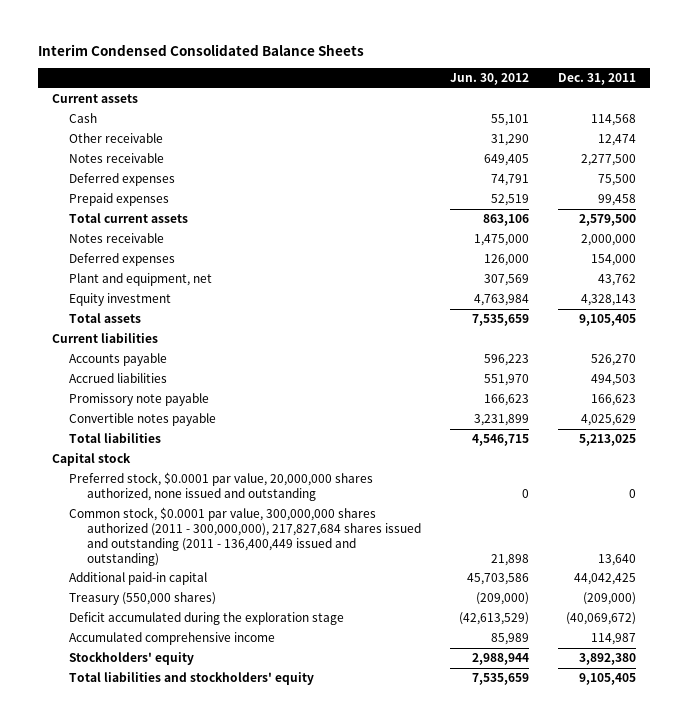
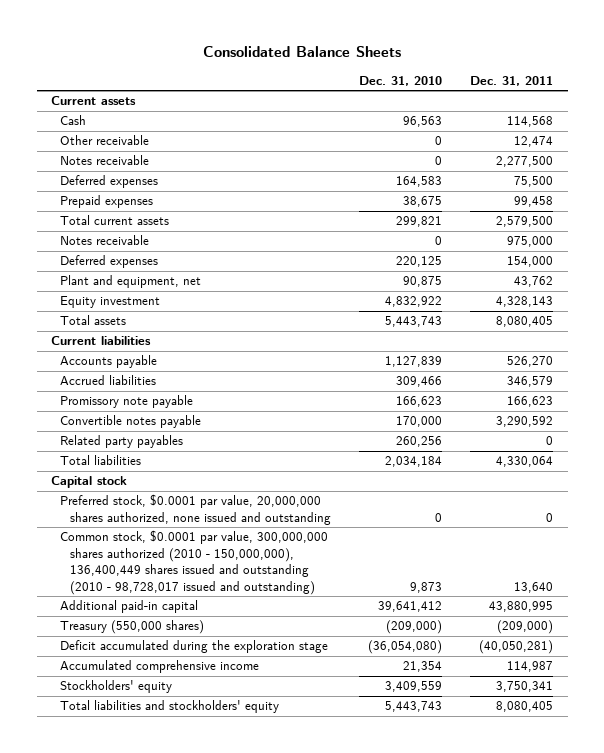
- Interim Condensed Consolidated Balance Sheets
+ Consolidated Balance Sheets
- | Jun. 30, 2012 | Dec. 31, 2011
+ | Dec. 31, 2010 | Dec. 31, 2011
- Notes receivable | 1,475,000 | 2,000,000
+ Notes receivable | 0 | 975,000
- Total assets | 7,535,659 | 9,105,405
+ Total assets | 5,443,743 | 8,080,405
- Accrued liabilities | 551,970 | 494,503
+ Accrued liabilities | 309,466 | 346,579
- Convertible notes payable | 3,231,899 | 4,025,629
- Total liabilities | 4,546,715 | 5,213,025
+ Convertible notes payable | 170,000 | 3,290,592
+ Related party payables | 260,256 | 0
+ Total liabilities | 2,034,184 | 4,330,064
- Common stock, $0.0001 par value, 300,000,000 shares authorized (2011 - 300,000,000), 217,827,684 shares issued and outstanding (2011 - 136,400,449 issued and outstanding) | 21,898 | 13,640
- Additional paid-in capital | 45,703,586 | 44,042,425
+ Common stock, $0.0001 par value, 300,000,000 shares authorized (2010 - 150,000,000), 136,400,449 shares issued and outstanding (2010 - 98,728,017 issued and outstanding) | 9,873 | 13,640
+ Additional paid-in capital | 39,641,412 | 43,880,995
- Deficit accumulated during the exploration stage | (42,613,529) | (40,069,672)
+ Deficit accumulated during the exploration stage | (36,054,080) | (40,050,281)
- Stockholders' equity | 2,988,944 | 3,892,380
- Total liabilities and stockholders' equity | 7,535,659 | 9,105,405
+ Stockholders' equity | 3,409,559 | 3,750,341
+ Total liabilities and stockholders' equity | 5,443,743 | 8,080,405

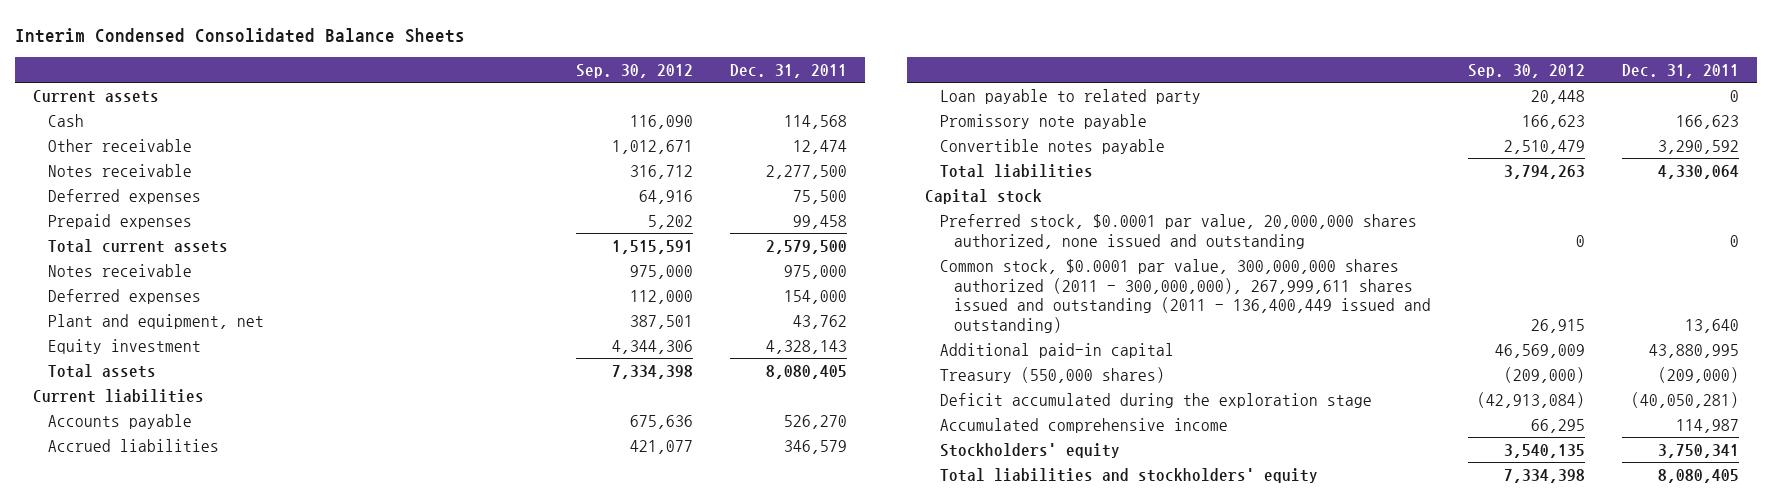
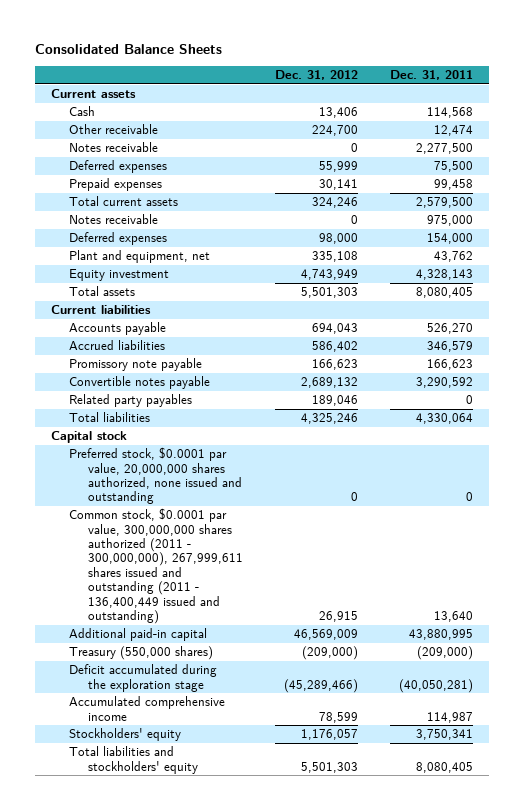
- Interim Condensed Consolidated Balance Sheets
+ Consolidated Balance Sheets
- | Sep. 30, 2012 | Dec. 31, 2011
+ | Dec. 31, 2012 | Dec. 31, 2011
- Loan payable to related party | 20,448 | 0
+ Related party payables | 189,046 | 0

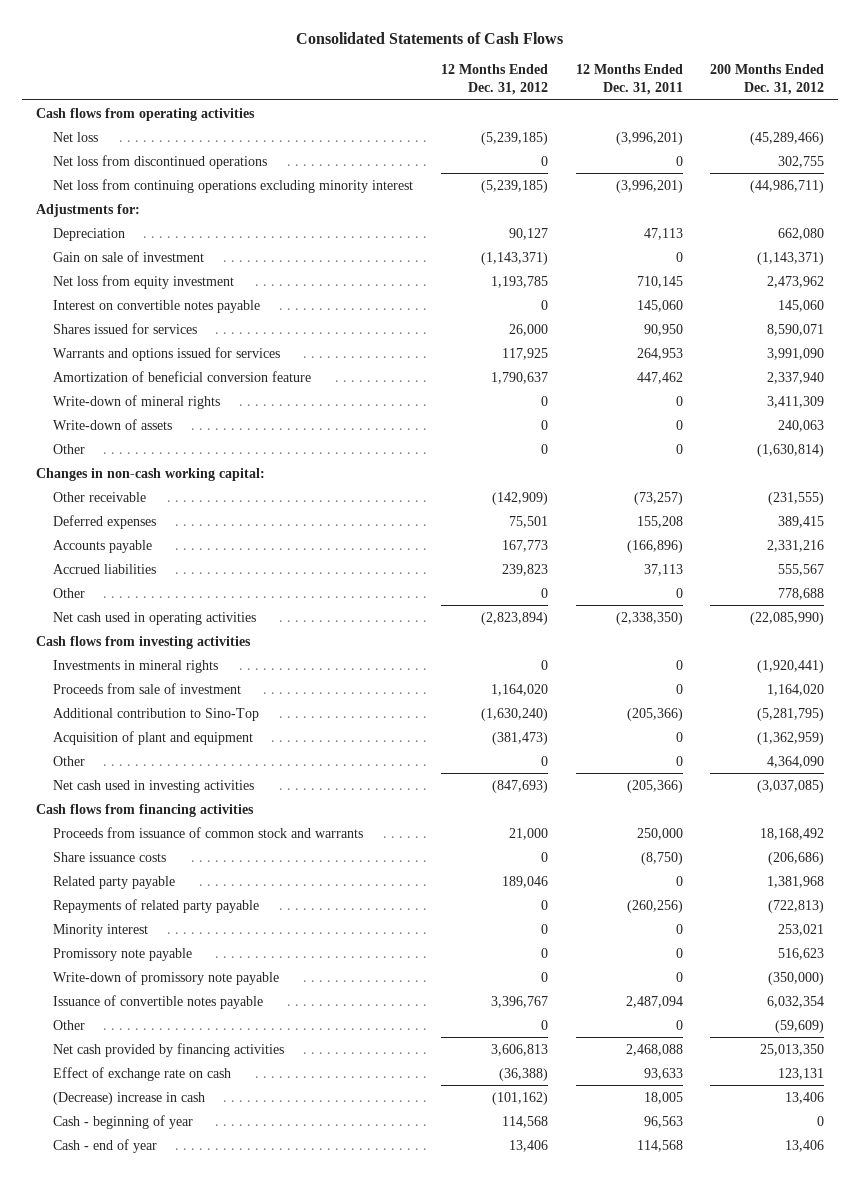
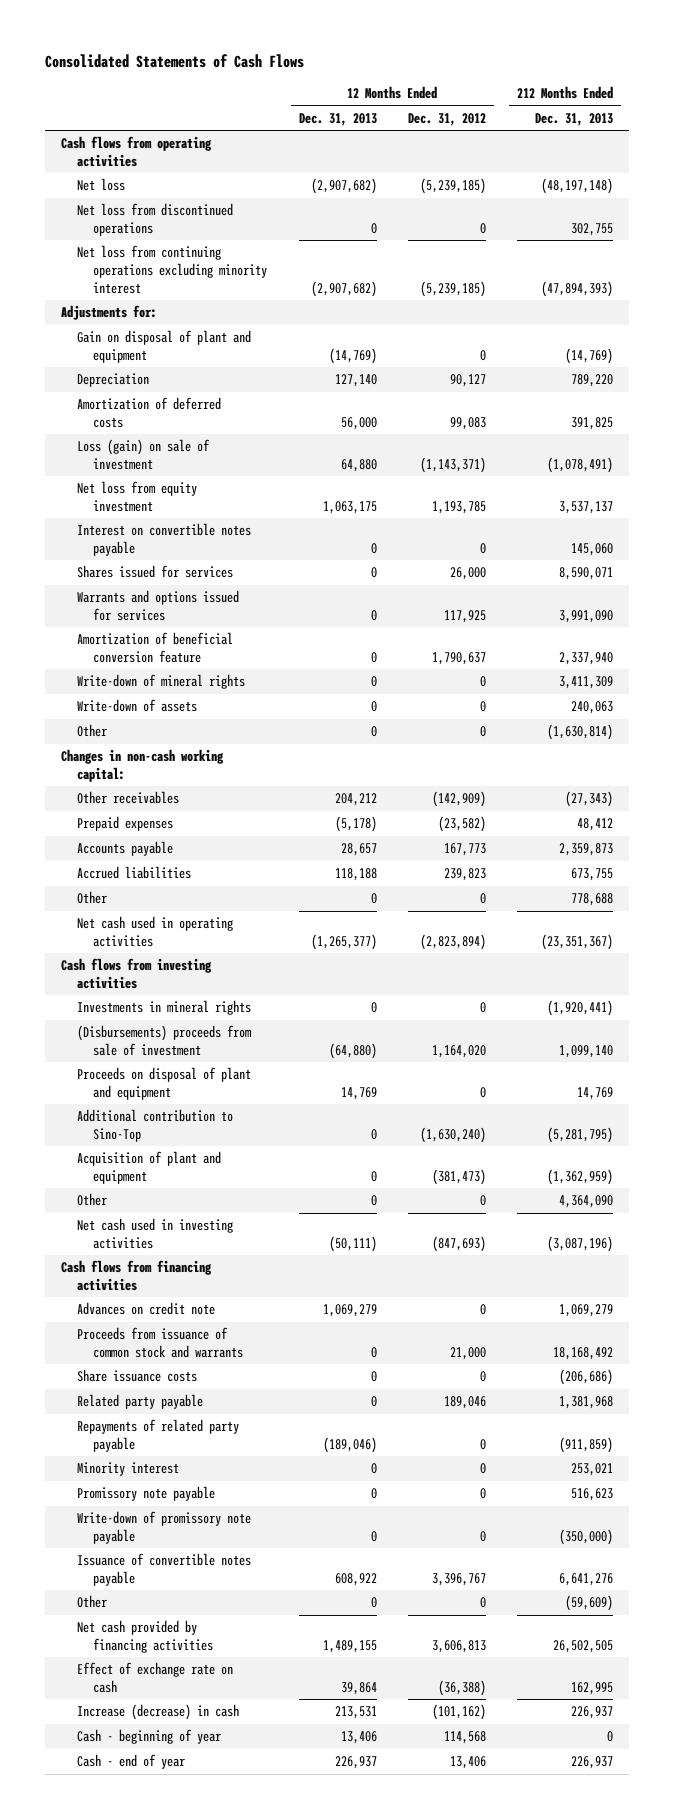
- | 12 Months Ended Dec. 31, 2012 | 12 Months Ended Dec. 31, 2011 | 200 Months Ended Dec. 31, 2012
+ | 12 Months Ended Dec. 31, 2013 | 12 Months Ended Dec. 31, 2012 | 212 Months Ended Dec. 31, 2013
+ Gain on disposal of plant and equipment | (14,769) | 0 | (14,769)
- Gain on sale of investment | (1,143,371) | 0 | (1,143,371)
+ Amortization of deferred costs | 56,000 | 99,083 | 391,825
+ Loss (gain) on sale of investment | 64,880 | (1,143,371) | (1,078,491)
- Other receivable | (142,909) | (73,257) | (231,555)
- Deferred expenses | 75,501 | 155,208 | 389,415
+ Other receivables | 204,212 | (142,909) | (27,343)
+ Prepaid expenses | (5,178) | (23,582) | 48,412
- Proceeds from sale of investment | 1,164,020 | 0 | 1,164,020
+ (Disbursements) proceeds from sale of investment | (64,880) | 1,164,020 | 1,099,140
+ Proceeds on disposal of plant and equipment | 14,769 | 0 | 14,769
+ Advances on credit note | 1,069,279 | 0 | 1,069,279
- (Decrease) increase in cash | (101,162) | 18,005 | 13,406
+ Increase (decrease) in cash | 213,531 | (101,162) | 226,937

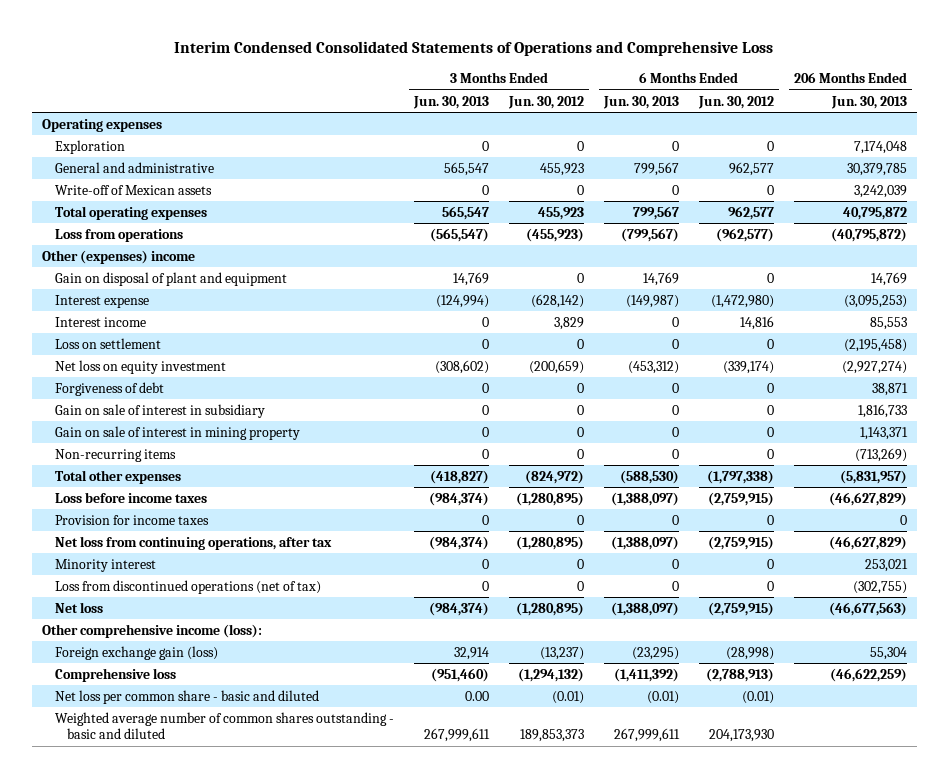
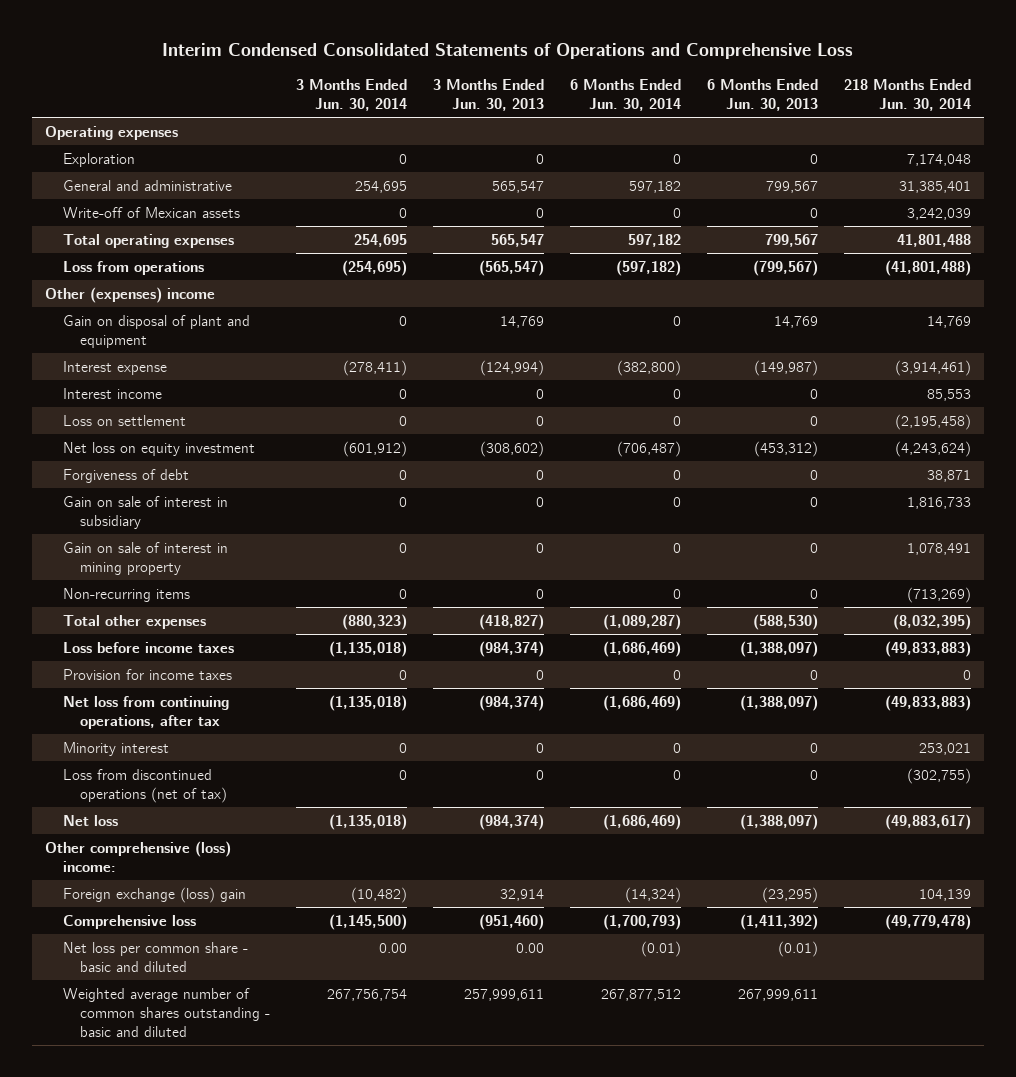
- | 3 Months Ended Jun. 30, 2013 | 3 Months Ended Jun. 30, 2012 | 6 Months Ended Jun. 30, 2013 | 6 Months Ended Jun. 30, 2012 | 206 Months Ended Jun. 30, 2013
+ | 3 Months Ended Jun. 30, 2014 | 3 Months Ended Jun. 30, 2013 | 6 Months Ended Jun. 30, 2014 | 6 Months Ended Jun. 30, 2013 | 218 Months Ended Jun. 30, 2014
- Other comprehensive income (loss):
- Foreign exchange gain (loss) | 32,914 | (13,237) | (23,295) | (28,998) | 55,304
+ Other comprehensive (loss) income:
+ Foreign exchange (loss) gain | (10,482) | 32,914 | (14,324) | (23,295) | 104,139
- Weighted average number of common shares outstanding - basic and diluted | 267,999,611 | 189,853,373 | 267,999,611 | 204,173,930 |
+ Weighted average number of common shares outstanding - basic and diluted | 267,756,754 | 257,999,611 | 267,877,512 | 267,999,611 |

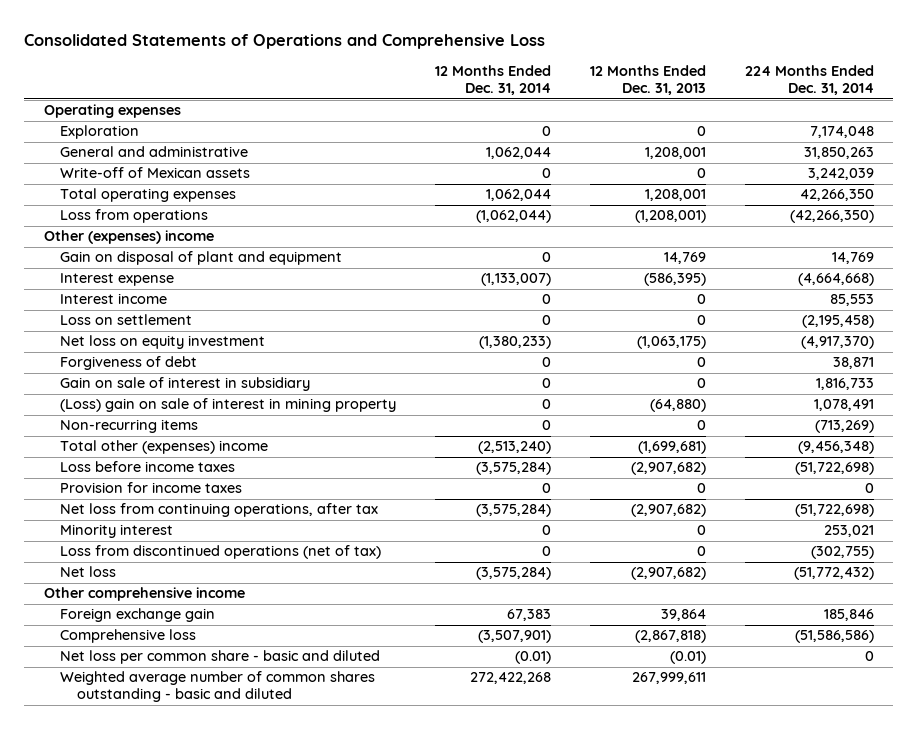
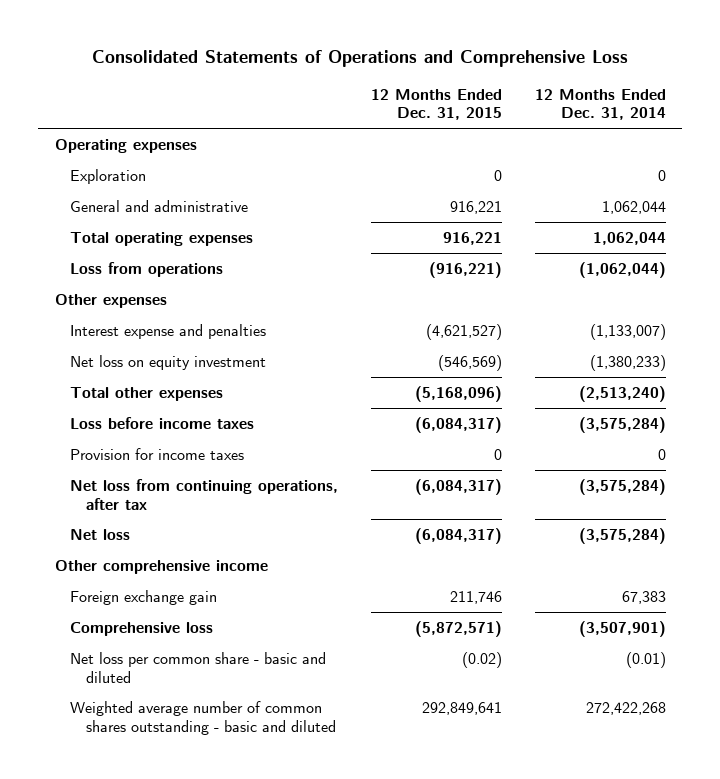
- | 12 Months Ended Dec. 31, 2014 | 12 Months Ended Dec. 31, 2013 | 224 Months Ended Dec. 31, 2014
+ | 12 Months Ended Dec. 31, 2015 | 12 Months Ended Dec. 31, 2014
- Write-off of Mexican assets | 0 | 0 | 3,242,039
- Other (expenses) income
- Gain on disposal of plant and equipment | 0 | 14,769 | 14,769
- Interest expense | (1,133,007) | (586,395) | (4,664,668)
- Interest income | 0 | 0 | 85,553
- Loss on settlement | 0 | 0 | (2,195,458)
+ Other expenses
+ Interest expense and penalties | (4,621,527) | (1,133,007)
- Forgiveness of debt | 0 | 0 | 38,871
- Gain on sale of interest in subsidiary | 0 | 0 | 1,816,733
- (Loss) gain on sale of interest in mining property | 0 | (64,880) | 1,078,491
- Non-recurring items | 0 | 0 | (713,269)
- Total other (expenses) income | (2,513,240) | (1,699,681) | (9,456,348)
+ Total other expenses | (5,168,096) | (2,513,240)
- Minority interest | 0 | 0 | 253,021
- Loss from discontinued operations (net of tax) | 0 | 0 | (302,755)

